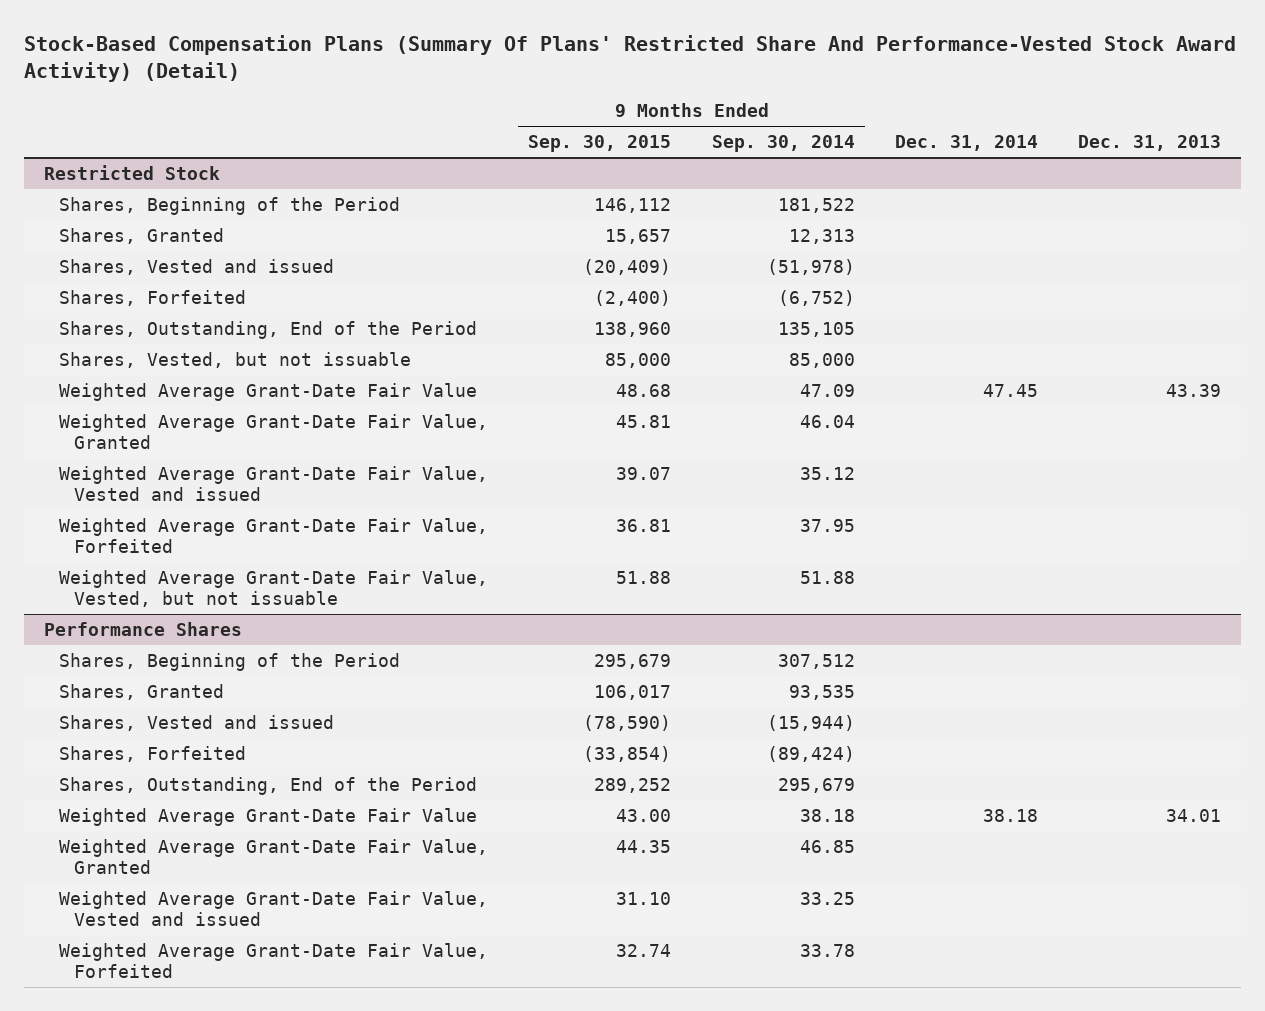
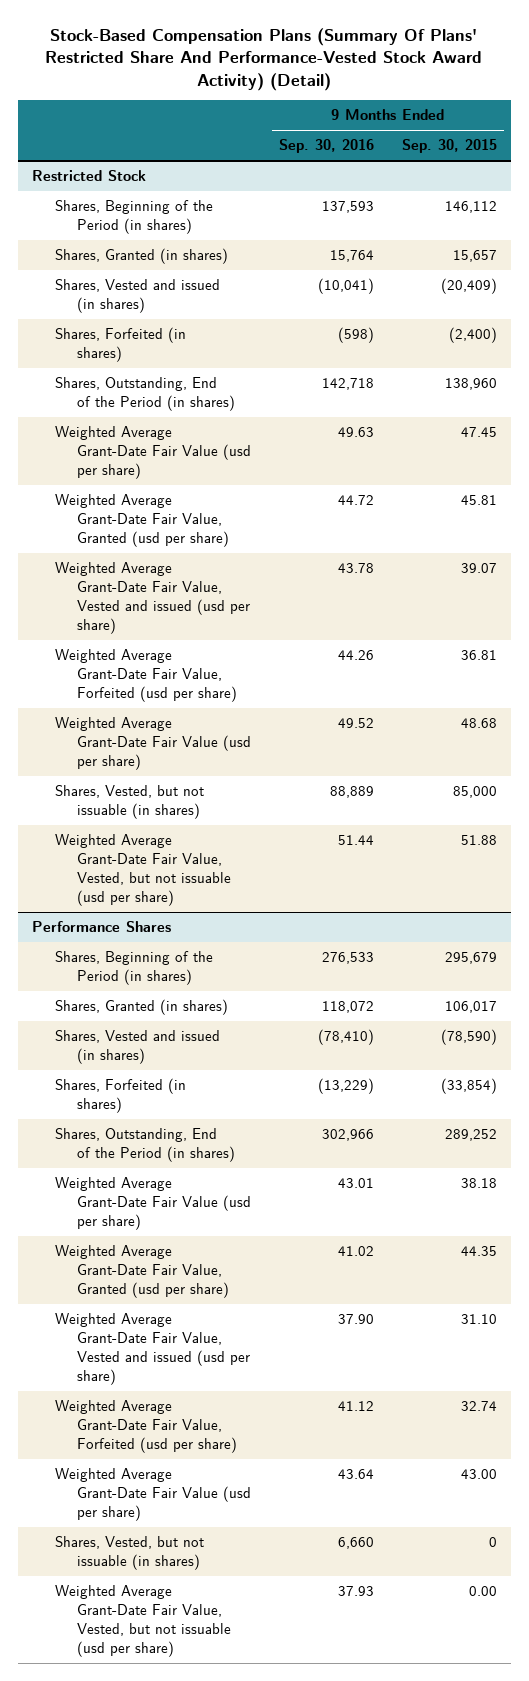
- | 9 Months Ended Sep. 30, 2015 | 9 Months Ended Sep. 30, 2014 | Dec. 31, 2014 | Dec. 31, 2013
+ | 9 Months Ended Sep. 30, 2016 | 9 Months Ended Sep. 30, 2015
@ Restricted Stock
- Shares, Beginning of the Period | 146,112 | 181,522 | |
- Shares, Granted | 15,657 | 12,313 | |
- Shares, Vested and issued | (20,409) | (51,978) | |
- Shares, Forfeited | (2,400) | (6,752) | |
- Shares, Outstanding, End of the Period | 138,960 | 135,105 | |
- Shares, Vested, but not issuable | 85,000 | 85,000 | |
- Weighted Average Grant-Date Fair Value | 48.68 | 47.09 | 47.45 | 43.39
- Weighted Average Grant-Date Fair Value, Granted | 45.81 | 46.04 | |
- Weighted Average Grant-Date Fair Value, Vested and issued | 39.07 | 35.12 | |
- Weighted Average Grant-Date Fair Value, Forfeited | 36.81 | 37.95 | |
- Weighted Average Grant-Date Fair Value, Vested, but not issuable | 51.88 | 51.88 | |
+ Shares, Beginning of the Period (in shares) | 137,593 | 146,112
+ Shares, Granted (in shares) | 15,764 | 15,657
+ Shares, Vested and issued (in shares) | (10,041) | (20,409)
+ Shares, Forfeited (in shares) | (598) | (2,400)
+ Shares, Outstanding, End of the Period (in shares) | 142,718 | 138,960
+ Weighted Average Grant-Date Fair Value (usd per share) | 49.63 | 47.45
+ Weighted Average Grant-Date Fair Value, Granted (usd per share) | 44.72 | 45.81
+ Weighted Average Grant-Date Fair Value, Vested and issued (usd per share) | 43.78 | 39.07
+ Weighted Average Grant-Date Fair Value, Forfeited (usd per share) | 44.26 | 36.81
+ Weighted Average Grant-Date Fair Value (usd per share) | 49.52 | 48.68
+ Shares, Vested, but not issuable (in shares) | 88,889 | 85,000
+ Weighted Average Grant-Date Fair Value, Vested, but not issuable (usd per share) | 51.44 | 51.88
@ Performance Shares
- Shares, Beginning of the Period | 295,679 | 307,512 | |
- Shares, Granted | 106,017 | 93,535 | |
- Shares, Vested and issued | (78,590) | (15,944) | |
- Shares, Forfeited | (33,854) | (89,424) | |
- Shares, Outstanding, End of the Period | 289,252 | 295,679 | |
- Weighted Average Grant-Date Fair Value | 43.00 | 38.18 | 38.18 | 34.01
- Weighted Average Grant-Date Fair Value, Granted | 44.35 | 46.85 | |
- Weighted Average Grant-Date Fair Value, Vested and issued | 31.10 | 33.25 | |
- Weighted Average Grant-Date Fair Value, Forfeited | 32.74 | 33.78 | |
+ Shares, Beginning of the Period (in shares) | 276,533 | 295,679
+ Shares, Granted (in shares) | 118,072 | 106,017
+ Shares, Vested and issued (in shares) | (78,410) | (78,590)
+ Shares, Forfeited (in shares) | (13,229) | (33,854)
+ Shares, Outstanding, End of the Period (in shares) | 302,966 | 289,252
+ Weighted Average Grant-Date Fair Value (usd per share) | 43.01 | 38.18
+ Weighted Average Grant-Date Fair Value, Granted (usd per share) | 41.02 | 44.35
+ Weighted Average Grant-Date Fair Value, Vested and issued (usd per share) | 37.90 | 31.10
+ Weighted Average Grant-Date Fair Value, Forfeited (usd per share) | 41.12 | 32.74
+ Weighted Average Grant-Date Fair Value (usd per share) | 43.64 | 43.00
+ Shares, Vested, but not issuable (in shares) | 6,660 | 0
+ Weighted Average Grant-Date Fair Value, Vested, but not issuable (usd per share) | 37.93 | 0.00

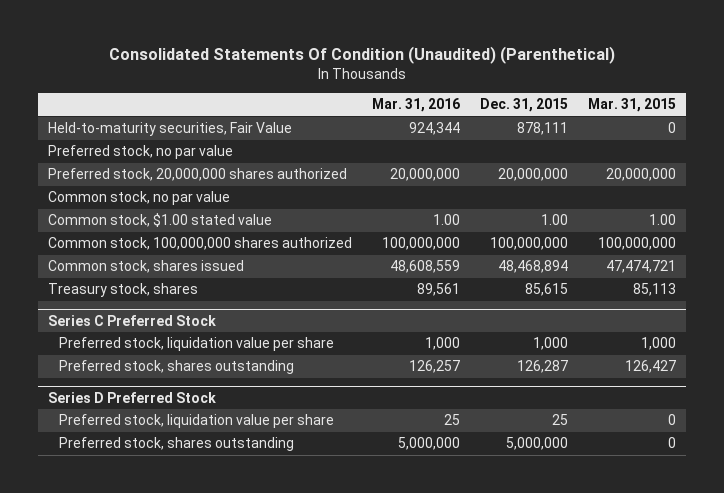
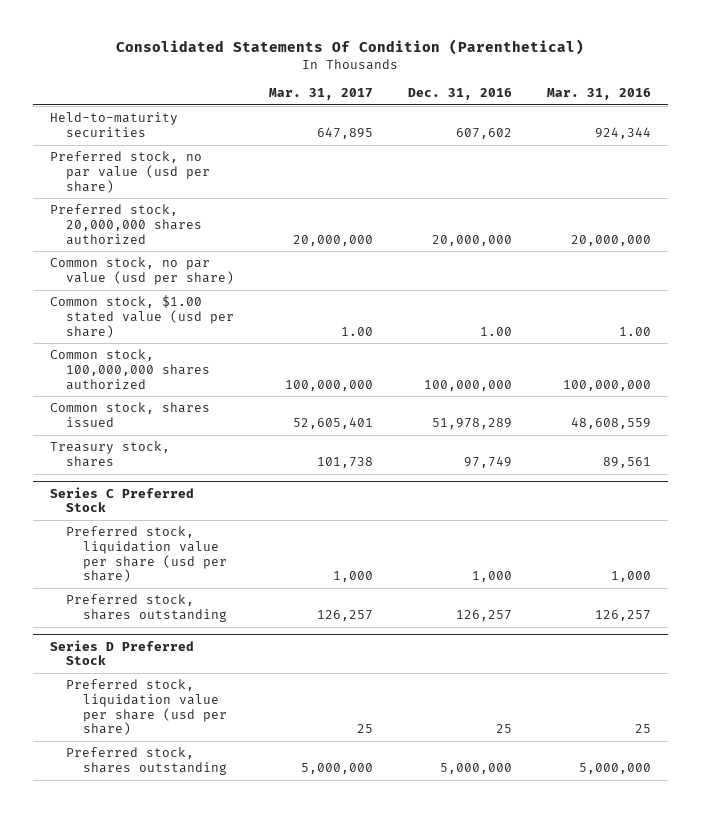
- Consolidated Statements Of Condition (Unaudited) (Parenthetical)
+ Consolidated Statements Of Condition (Parenthetical)
- | Mar. 31, 2016 | Dec. 31, 2015 | Mar. 31, 2015
+ | Mar. 31, 2017 | Dec. 31, 2016 | Mar. 31, 2016
- Held-to-maturity securities, Fair Value | 924,344 | 878,111 | 0
- Preferred stock, no par value
+ Held-to-maturity securities | 647,895 | 607,602 | 924,344
+ Preferred stock, no par value (usd per share)
- Common stock, no par value
- Common stock, $1.00 stated value | 1.00 | 1.00 | 1.00
+ Common stock, no par value (usd per share)
+ Common stock, $1.00 stated value (usd per share) | 1.00 | 1.00 | 1.00
@ Series C Preferred Stock
- Preferred stock, liquidation value per share | 1,000 | 1,000 | 1,000
+ Preferred stock, liquidation value per share (usd per share) | 1,000 | 1,000 | 1,000
@ Series D Preferred Stock
- Preferred stock, liquidation value per share | 25 | 25 | 0
+ Preferred stock, liquidation value per share (usd per share) | 25 | 25 | 25

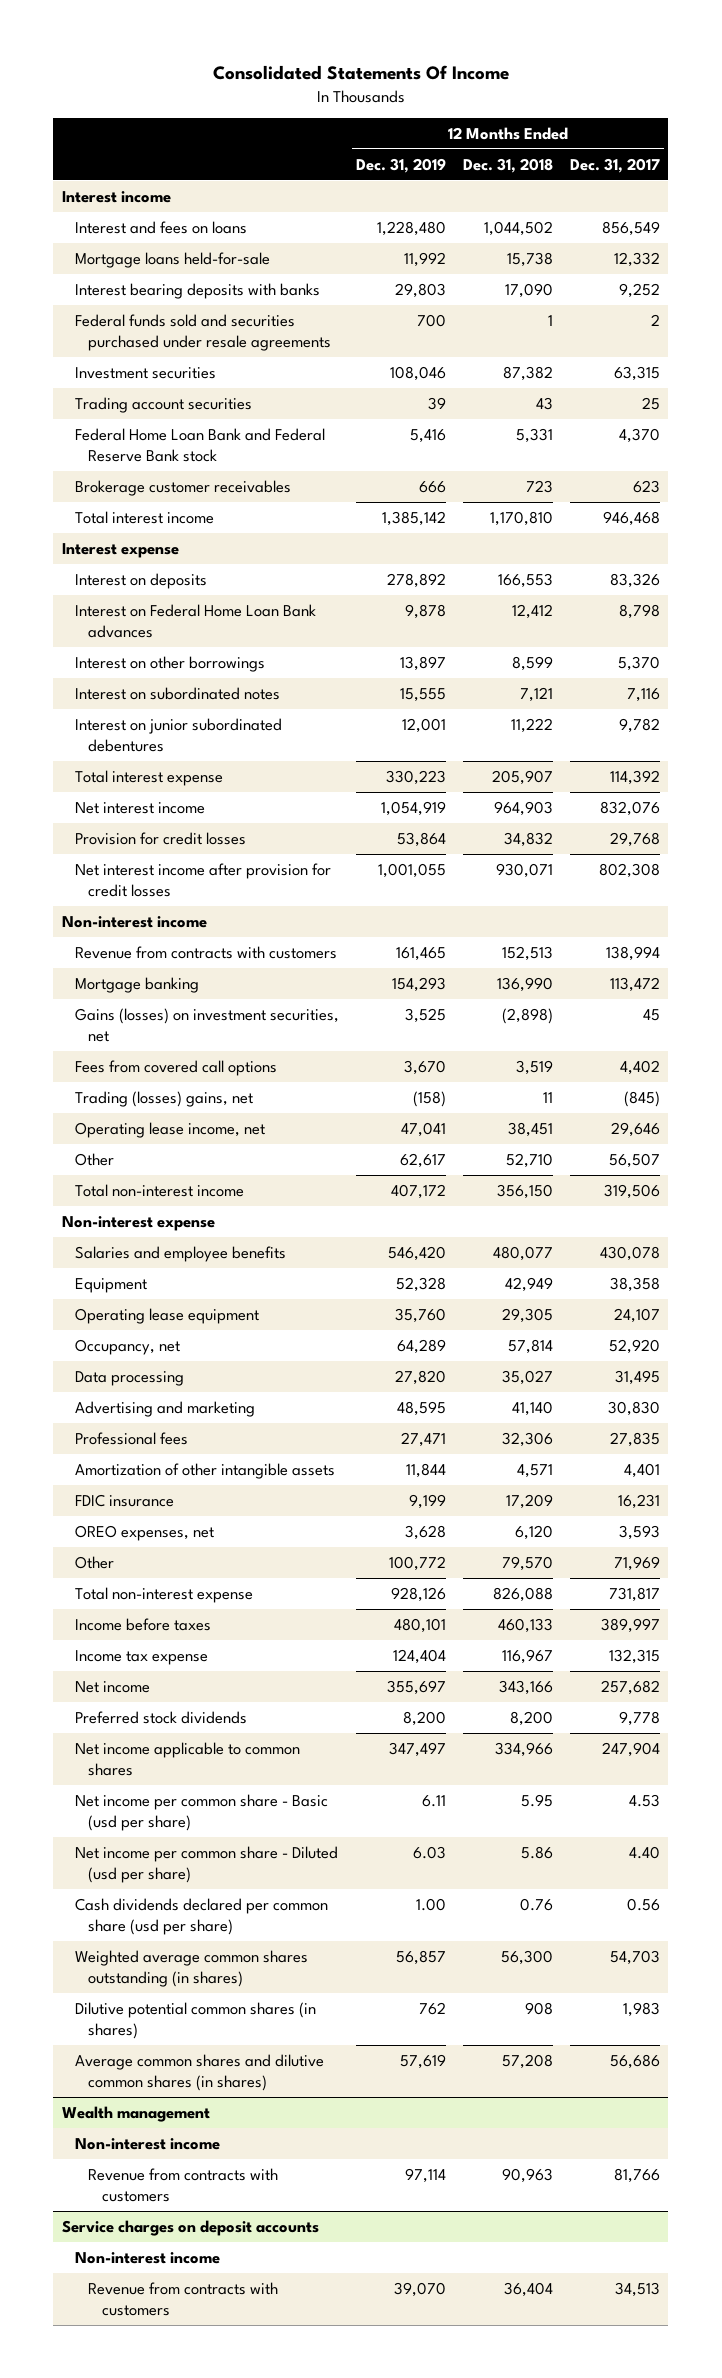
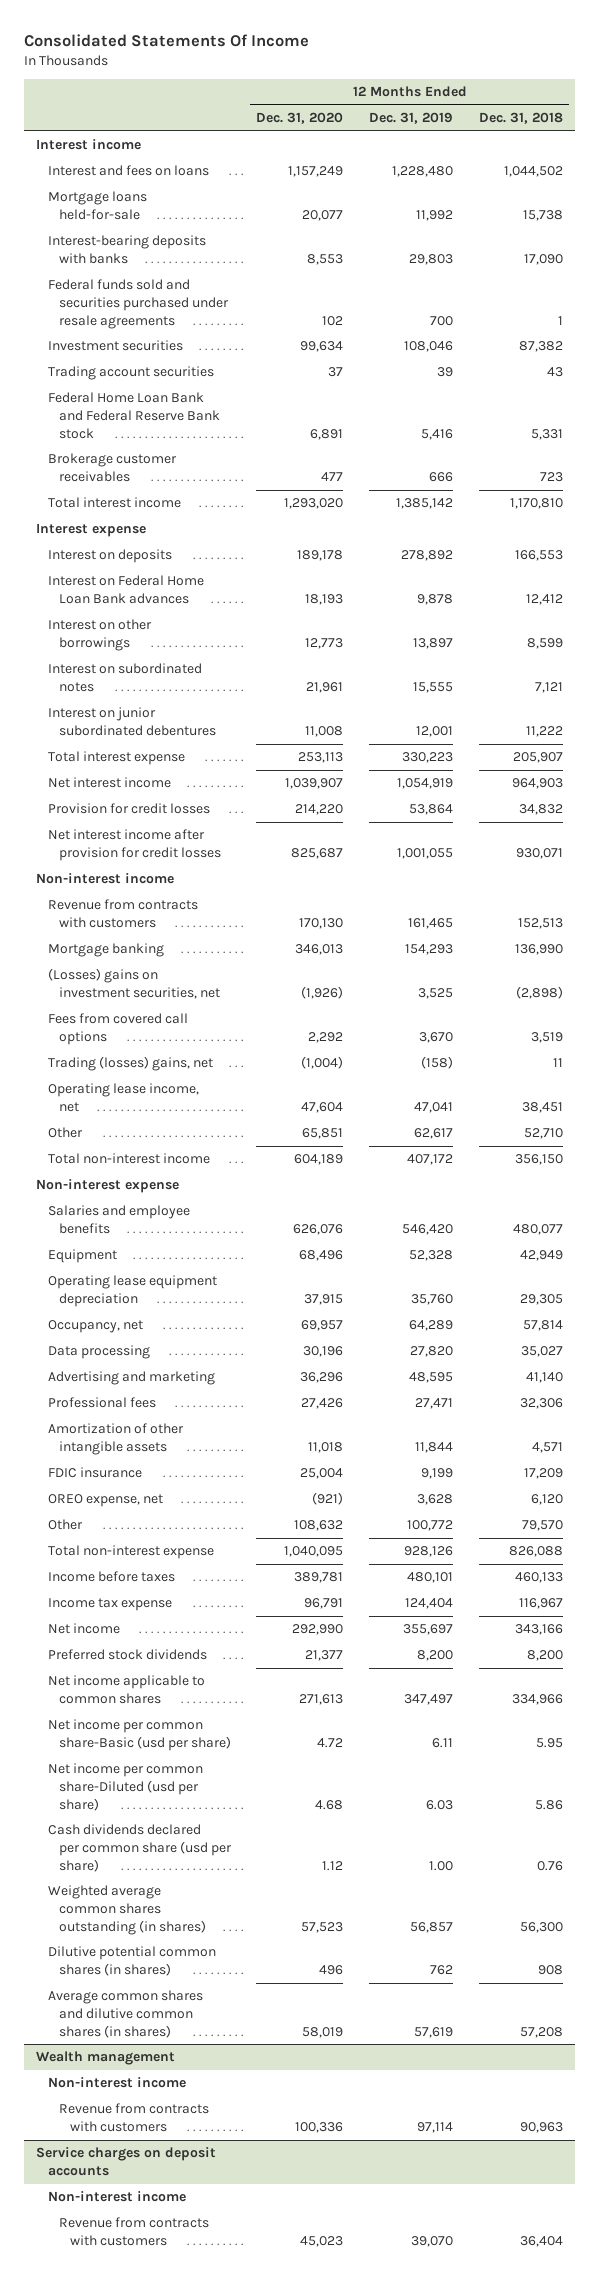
- | 12 Months Ended Dec. 31, 2019 | 12 Months Ended Dec. 31, 2018 | 12 Months Ended Dec. 31, 2017
+ | 12 Months Ended Dec. 31, 2020 | 12 Months Ended Dec. 31, 2019 | 12 Months Ended Dec. 31, 2018
- Interest bearing deposits with banks | 29,803 | 17,090 | 9,252
+ Interest-bearing deposits with banks | 8,553 | 29,803 | 17,090
- Gains (losses) on investment securities, net | 3,525 | (2,898) | 45
+ (Losses) gains on investment securities, net | (1,926) | 3,525 | (2,898)
- Operating lease equipment | 35,760 | 29,305 | 24,107
+ Operating lease equipment depreciation | 37,915 | 35,760 | 29,305
- OREO expenses, net | 3,628 | 6,120 | 3,593
+ OREO expense, net | (921) | 3,628 | 6,120
- Net income per common share - Basic (usd per share) | 6.11 | 5.95 | 4.53
- Net income per common share - Diluted (usd per share) | 6.03 | 5.86 | 4.40
+ Net income per common share-Basic (usd per share) | 4.72 | 6.11 | 5.95
+ Net income per common share-Diluted (usd per share) | 4.68 | 6.03 | 5.86

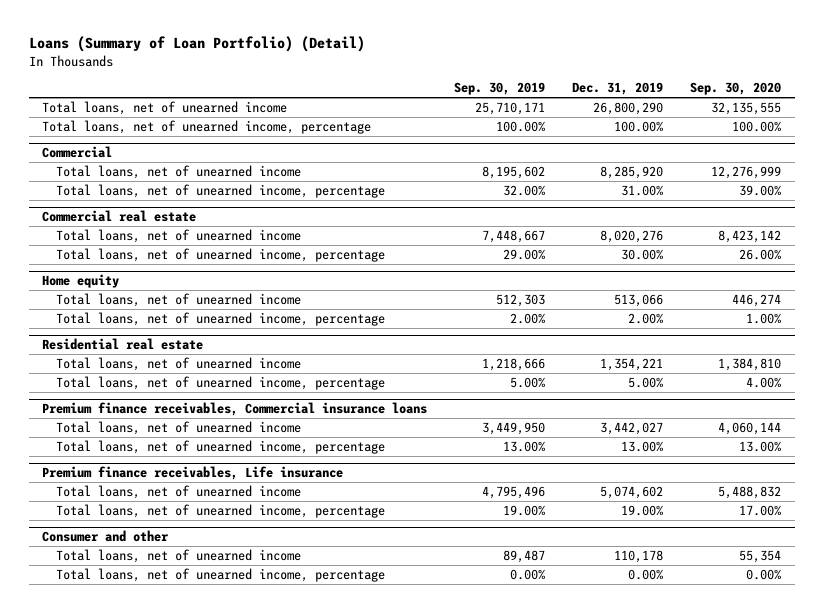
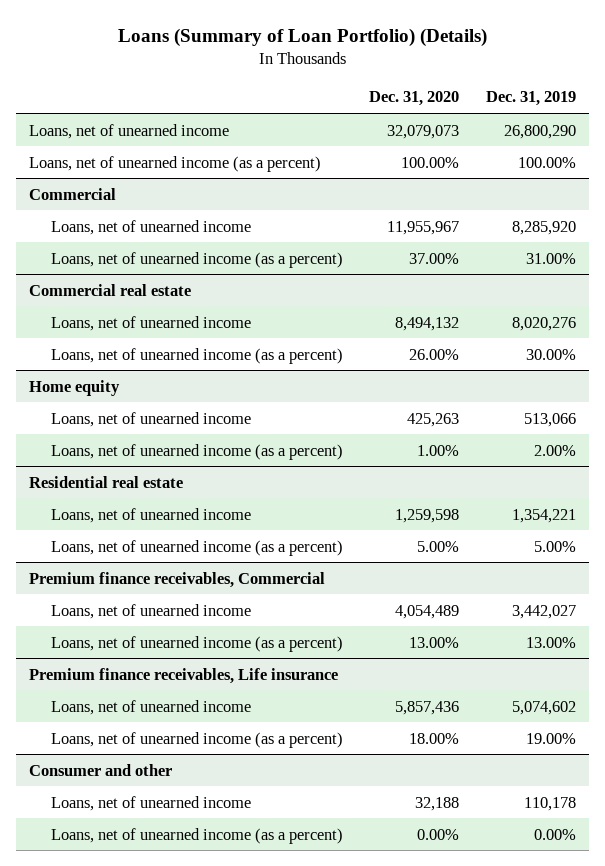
- Loans (Summary of Loan Portfolio) (Detail)
+ Loans (Summary of Loan Portfolio) (Details)
- | Sep. 30, 2019 | Dec. 31, 2019 | Sep. 30, 2020
+ | Dec. 31, 2020 | Dec. 31, 2019
- Total loans, net of unearned income | 25,710,171 | 26,800,290 | 32,135,555
- Total loans, net of unearned income, percentage | 100.00% | 100.00% | 100.00%
+ Loans, net of unearned income | 32,079,073 | 26,800,290
+ Loans, net of unearned income (as a percent) | 100.00% | 100.00%
@ Commercial
- Total loans, net of unearned income | 8,195,602 | 8,285,920 | 12,276,999
- Total loans, net of unearned income, percentage | 32.00% | 31.00% | 39.00%
+ Loans, net of unearned income | 11,955,967 | 8,285,920
+ Loans, net of unearned income (as a percent) | 37.00% | 31.00%
@ Commercial real estate
- Total loans, net of unearned income | 7,448,667 | 8,020,276 | 8,423,142
- Total loans, net of unearned income, percentage | 29.00% | 30.00% | 26.00%
+ Loans, net of unearned income | 8,494,132 | 8,020,276
+ Loans, net of unearned income (as a percent) | 26.00% | 30.00%
@ Home equity
- Total loans, net of unearned income | 512,303 | 513,066 | 446,274
- Total loans, net of unearned income, percentage | 2.00% | 2.00% | 1.00%
+ Loans, net of unearned income | 425,263 | 513,066
+ Loans, net of unearned income (as a percent) | 1.00% | 2.00%
@ Residential real estate
- Total loans, net of unearned income | 1,218,666 | 1,354,221 | 1,384,810
- Total loans, net of unearned income, percentage | 5.00% | 5.00% | 4.00%
- Premium finance receivables, Commercial insurance loans
- Total loans, net of unearned income | 3,449,950 | 3,442,027 | 4,060,144
- Total loans, net of unearned income, percentage | 13.00% | 13.00% | 13.00%
@ Residential real estate
+ Loans, net of unearned income | 1,259,598 | 1,354,221
+ Loans, net of unearned income (as a percent) | 5.00% | 5.00%
+ Premium finance receivables, Commercial
+ Loans, net of unearned income | 4,054,489 | 3,442,027
+ Loans, net of unearned income (as a percent) | 13.00% | 13.00%
@ Premium finance receivables, Life insurance
- Total loans, net of unearned income | 4,795,496 | 5,074,602 | 5,488,832
- Total loans, net of unearned income, percentage | 19.00% | 19.00% | 17.00%
+ Loans, net of unearned income | 5,857,436 | 5,074,602
+ Loans, net of unearned income (as a percent) | 18.00% | 19.00%
@ Consumer and other
- Total loans, net of unearned income | 89,487 | 110,178 | 55,354
- Total loans, net of unearned income, percentage | 0.00% | 0.00% | 0.00%
+ Loans, net of unearned income | 32,188 | 110,178
+ Loans, net of unearned income (as a percent) | 0.00% | 0.00%

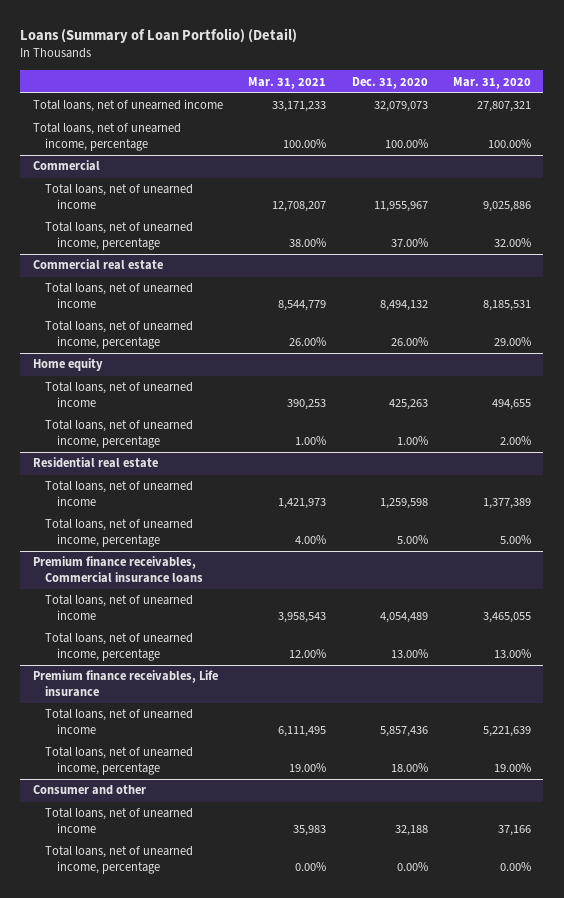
- Loans (Summary of Loan Portfolio) (Details)
+ Loans (Summary of Loan Portfolio) (Detail)
- | Dec. 31, 2020 | Dec. 31, 2019
+ | Mar. 31, 2021 | Dec. 31, 2020 | Mar. 31, 2020
- Loans, net of unearned income | 32,079,073 | 26,800,290
- Loans, net of unearned income (as a percent) | 100.00% | 100.00%
+ Total loans, net of unearned income | 33,171,233 | 32,079,073 | 27,807,321
+ Total loans, net of unearned income, percentage | 100.00% | 100.00% | 100.00%
@ Commercial
- Loans, net of unearned income | 11,955,967 | 8,285,920
- Loans, net of unearned income (as a percent) | 37.00% | 31.00%
+ Total loans, net of unearned income | 12,708,207 | 11,955,967 | 9,025,886
+ Total loans, net of unearned income, percentage | 38.00% | 37.00% | 32.00%
@ Commercial real estate
- Loans, net of unearned income | 8,494,132 | 8,020,276
- Loans, net of unearned income (as a percent) | 26.00% | 30.00%
+ Total loans, net of unearned income | 8,544,779 | 8,494,132 | 8,185,531
+ Total loans, net of unearned income, percentage | 26.00% | 26.00% | 29.00%
@ Home equity
- Loans, net of unearned income | 425,263 | 513,066
- Loans, net of unearned income (as a percent) | 1.00% | 2.00%
+ Total loans, net of unearned income | 390,253 | 425,263 | 494,655
+ Total loans, net of unearned income, percentage | 1.00% | 1.00% | 2.00%
@ Residential real estate
- Loans, net of unearned income | 1,259,598 | 1,354,221
- Loans, net of unearned income (as a percent) | 5.00% | 5.00%
- Premium finance receivables, Commercial
- Loans, net of unearned income | 4,054,489 | 3,442,027
- Loans, net of unearned income (as a percent) | 13.00% | 13.00%
@ Residential real estate
+ Total loans, net of unearned income | 1,421,973 | 1,259,598 | 1,377,389
+ Total loans, net of unearned income, percentage | 4.00% | 5.00% | 5.00%
+ Premium finance receivables, Commercial insurance loans
+ Total loans, net of unearned income | 3,958,543 | 4,054,489 | 3,465,055
+ Total loans, net of unearned income, percentage | 12.00% | 13.00% | 13.00%
@ Premium finance receivables, Life insurance
- Loans, net of unearned income | 5,857,436 | 5,074,602
- Loans, net of unearned income (as a percent) | 18.00% | 19.00%
+ Total loans, net of unearned income | 6,111,495 | 5,857,436 | 5,221,639
+ Total loans, net of unearned income, percentage | 19.00% | 18.00% | 19.00%
@ Consumer and other
- Loans, net of unearned income | 32,188 | 110,178
- Loans, net of unearned income (as a percent) | 0.00% | 0.00%
+ Total loans, net of unearned income | 35,983 | 32,188 | 37,166
+ Total loans, net of unearned income, percentage | 0.00% | 0.00% | 0.00%

